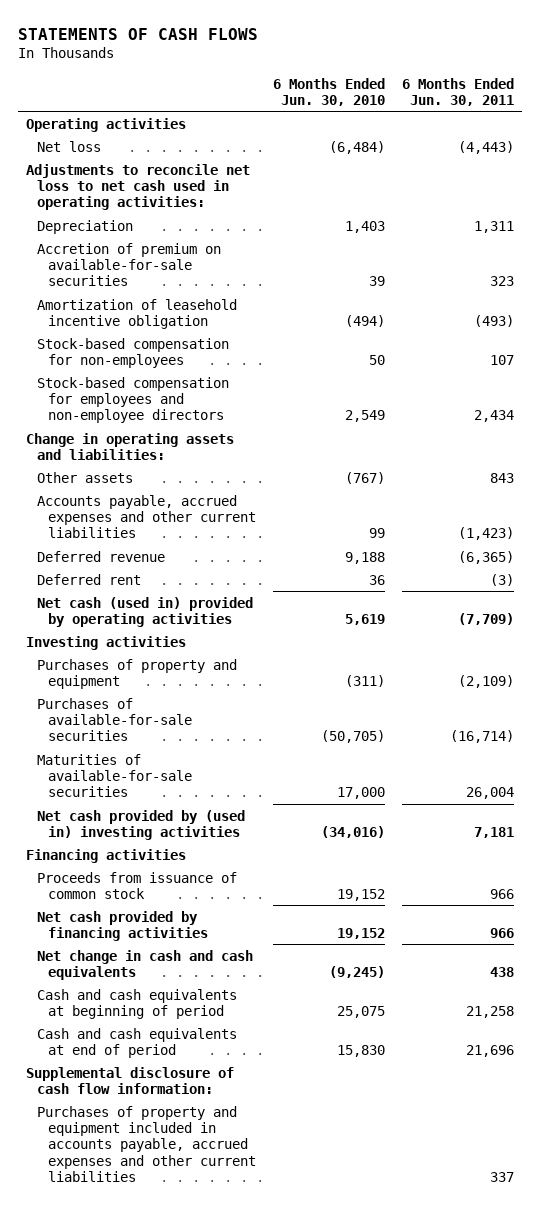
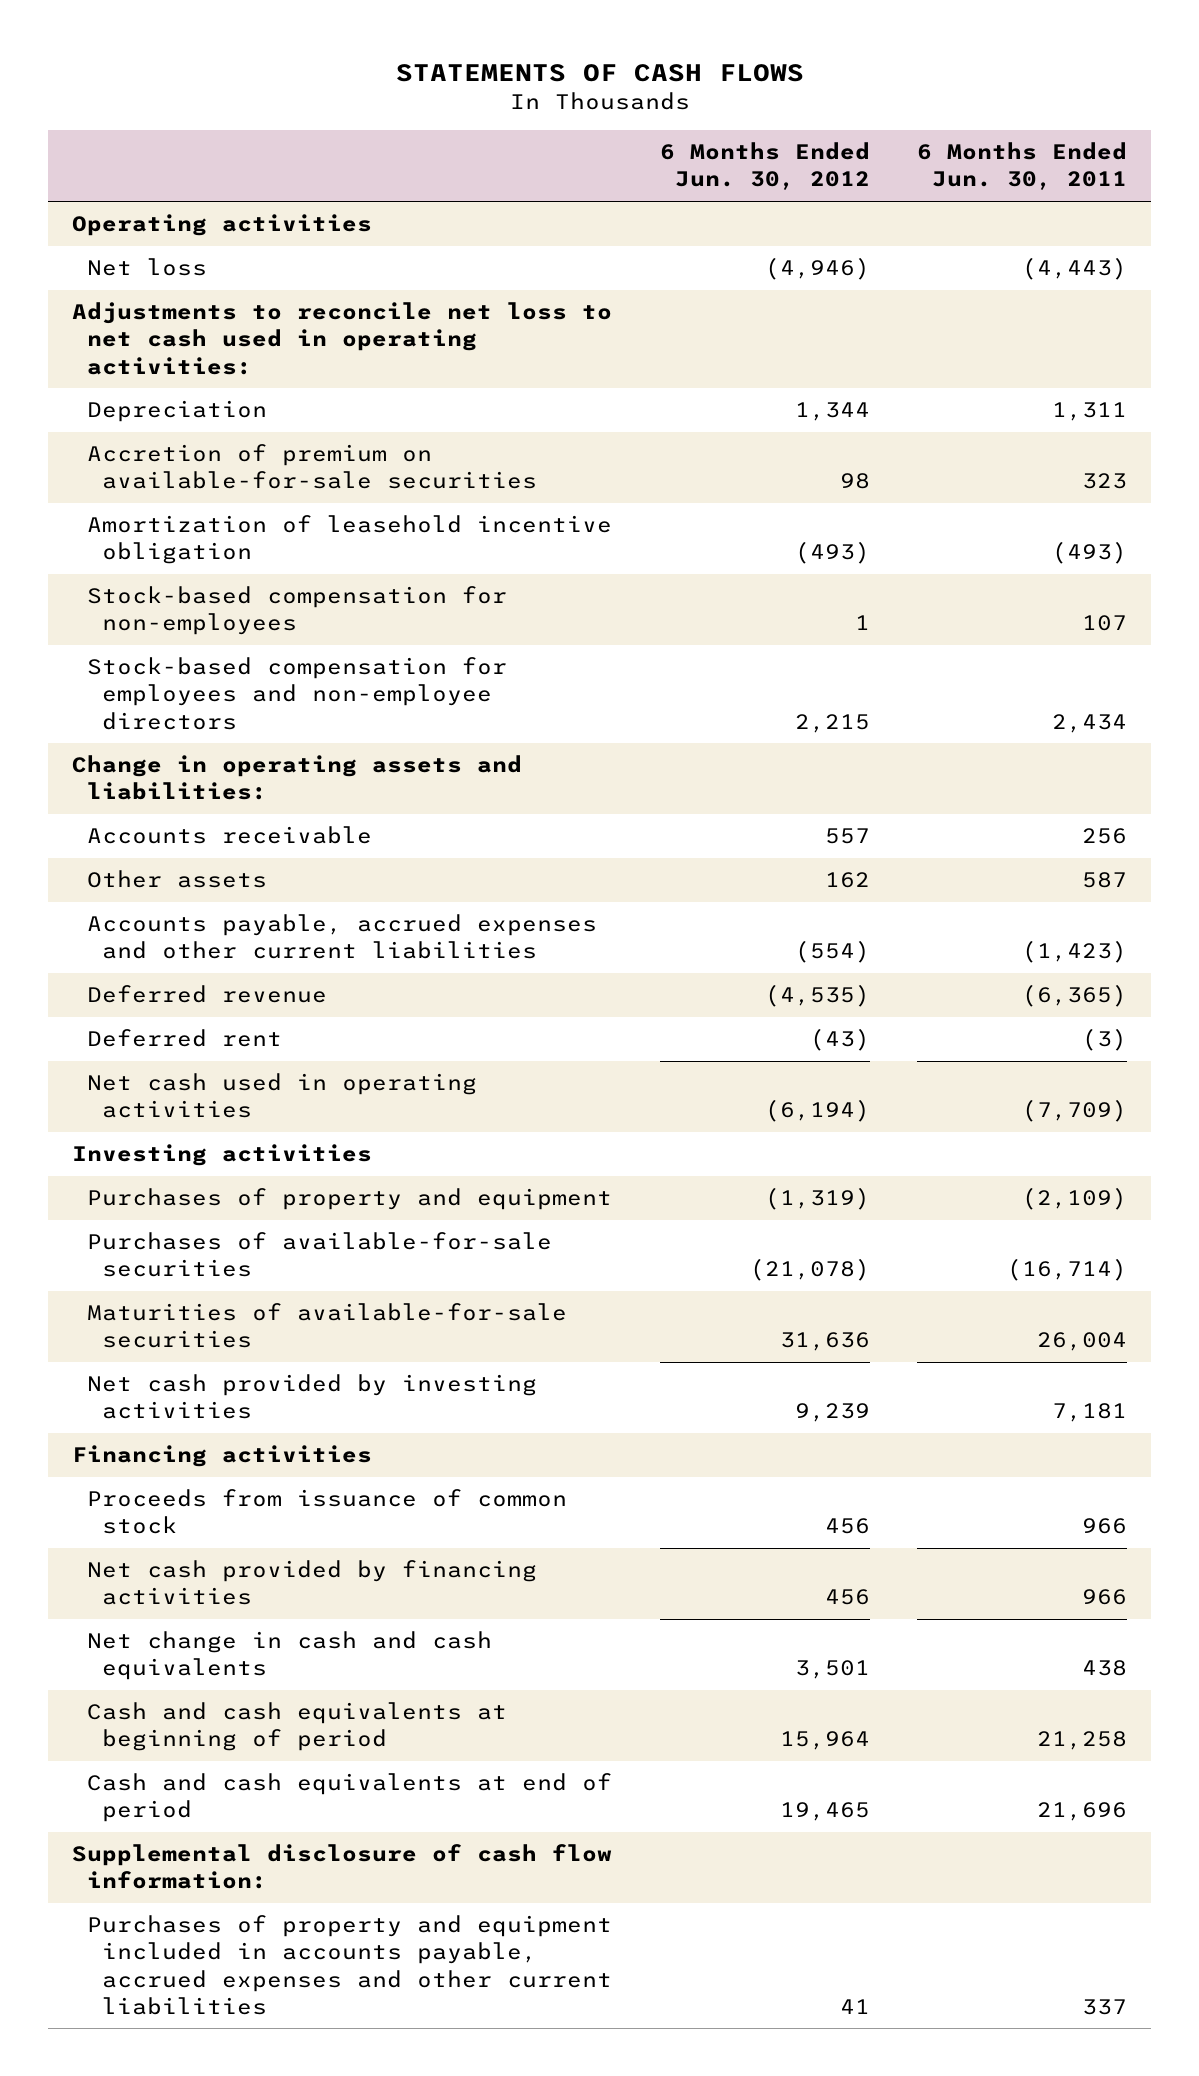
- | 6 Months Ended Jun. 30, 2010 | 6 Months Ended Jun. 30, 2011
+ | 6 Months Ended Jun. 30, 2012 | 6 Months Ended Jun. 30, 2011
- Other assets | (767) | 843
+ Accounts receivable | 557 | 256
+ Other assets | 162 | 587
- Net cash (used in) provided by operating activities | 5,619 | (7,709)
+ Net cash used in operating activities | (6,194) | (7,709)
- Net cash provided by (used in) investing activities | (34,016) | 7,181
+ Net cash provided by investing activities | 9,239 | 7,181

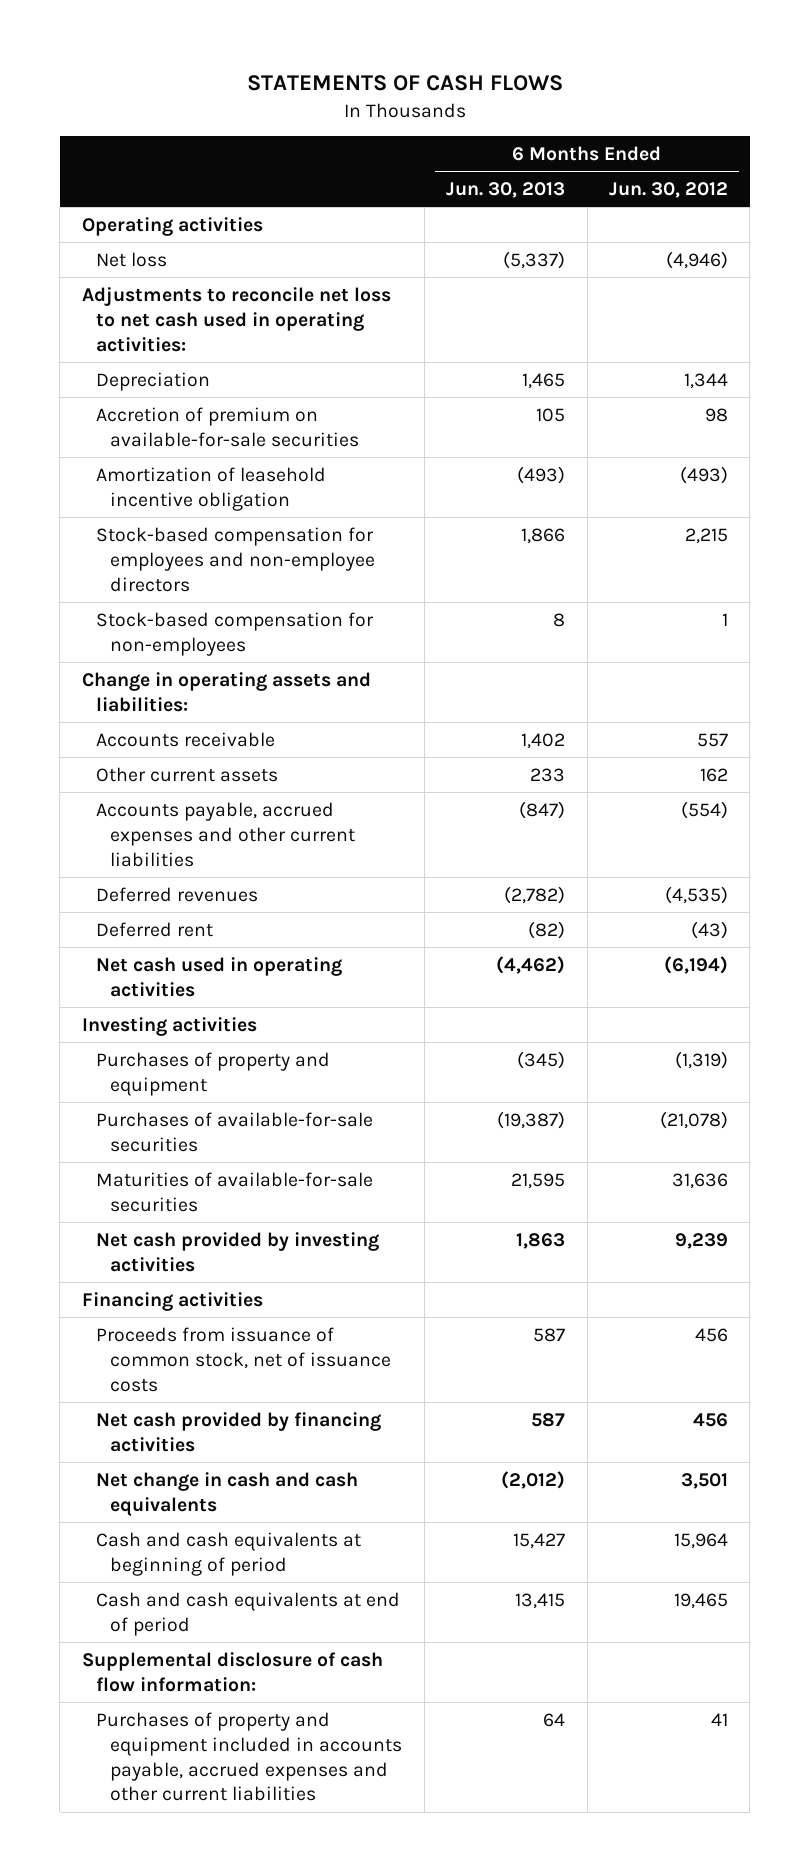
- | 6 Months Ended Jun. 30, 2012 | 6 Months Ended Jun. 30, 2011
+ | 6 Months Ended Jun. 30, 2013 | 6 Months Ended Jun. 30, 2012
moved down: Stock-based compensation for non-employees | 8 | 1
- Other assets | 162 | 587
+ Other current assets | 233 | 162
- Deferred revenue | (4,535) | (6,365)
+ Deferred revenues | (2,782) | (4,535)
- Proceeds from issuance of common stock | 456 | 966
+ Proceeds from issuance of common stock, net of issuance costs | 587 | 456

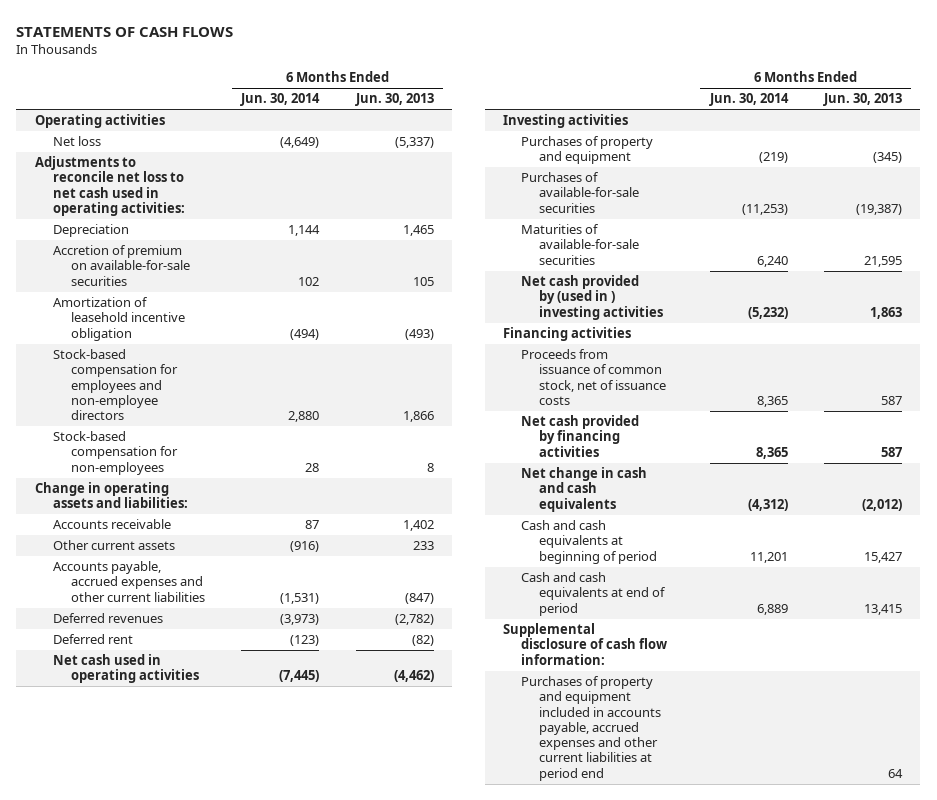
- | 6 Months Ended Jun. 30, 2013 | 6 Months Ended Jun. 30, 2012
+ | 6 Months Ended Jun. 30, 2014 | 6 Months Ended Jun. 30, 2013
- Net cash provided by investing activities | 1,863 | 9,239
+ Net cash provided by (used in ) investing activities | (5,232) | 1,863
- Purchases of property and equipment included in accounts payable, accrued expenses and other current liabilities | 64 | 41
+ Purchases of property and equipment included in accounts payable, accrued expenses and other current liabilities at period end | | 64

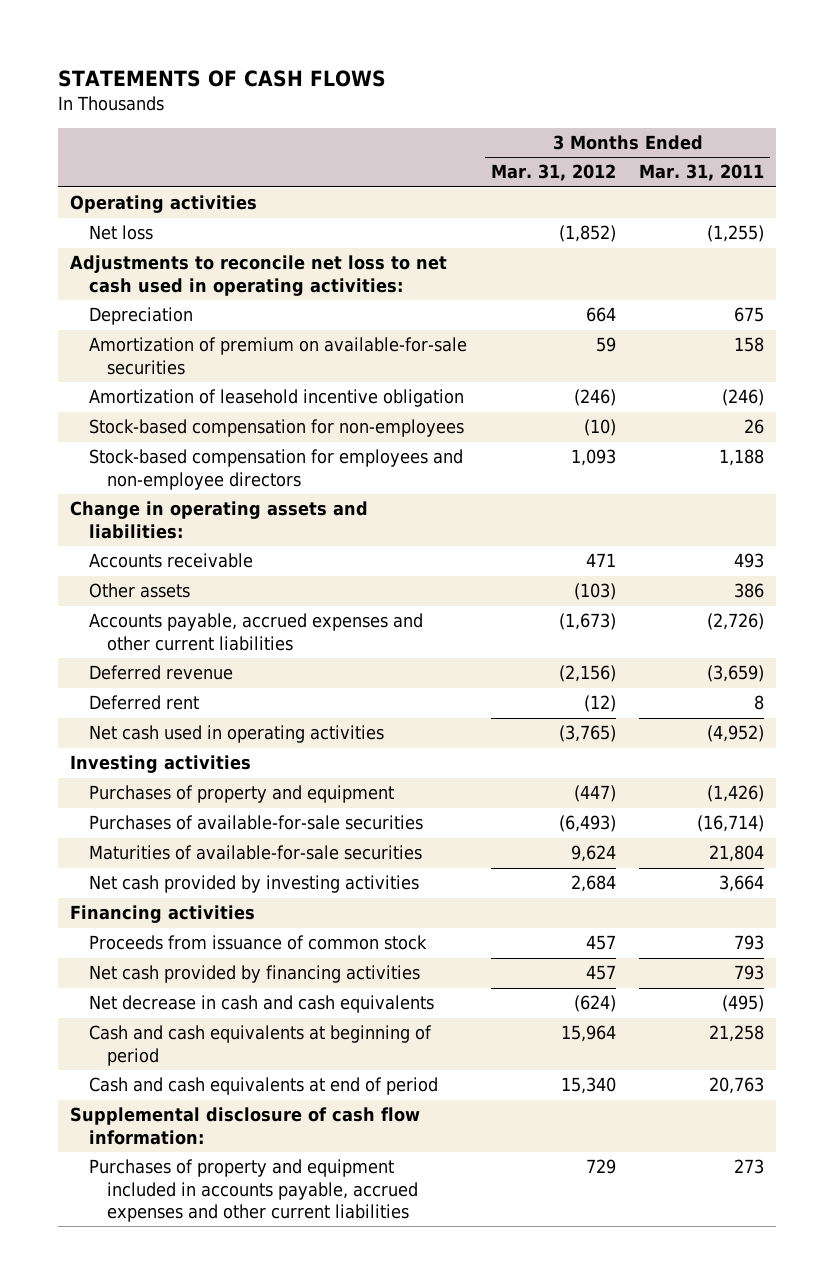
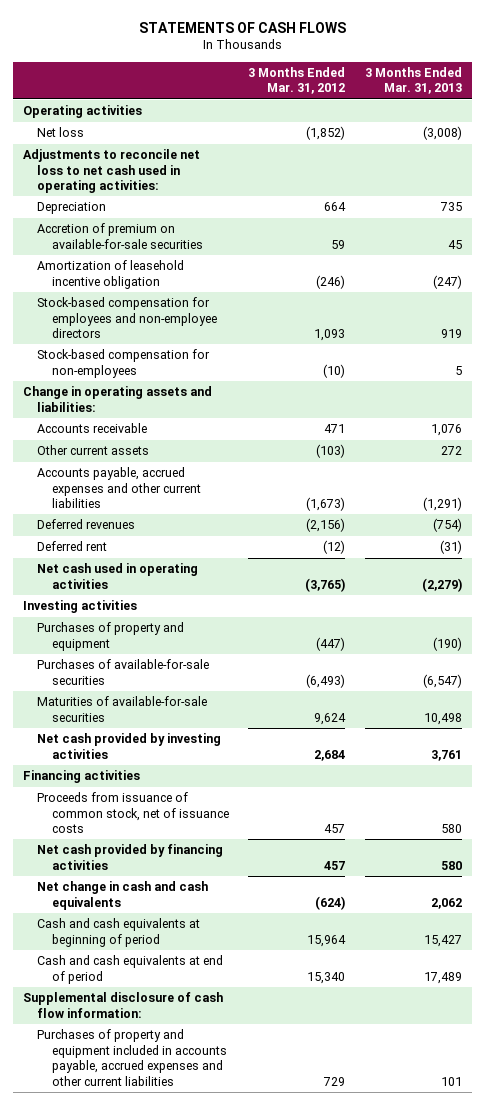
- | 3 Months Ended Mar. 31, 2012 | 3 Months Ended Mar. 31, 2011
+ | 3 Months Ended Mar. 31, 2012 | 3 Months Ended Mar. 31, 2013
- Amortization of premium on available-for-sale securities | 59 | 158
+ Accretion of premium on available-for-sale securities | 59 | 45
moved down: Stock-based compensation for non-employees | (10) | 5
- Other assets | (103) | 386
+ Other current assets | (103) | 272
- Deferred revenue | (2,156) | (3,659)
+ Deferred revenues | (2,156) | (754)
- Proceeds from issuance of common stock | 457 | 793
+ Proceeds from issuance of common stock, net of issuance costs | 457 | 580
- Net decrease in cash and cash equivalents | (624) | (495)
+ Net change in cash and cash equivalents | (624) | 2,062

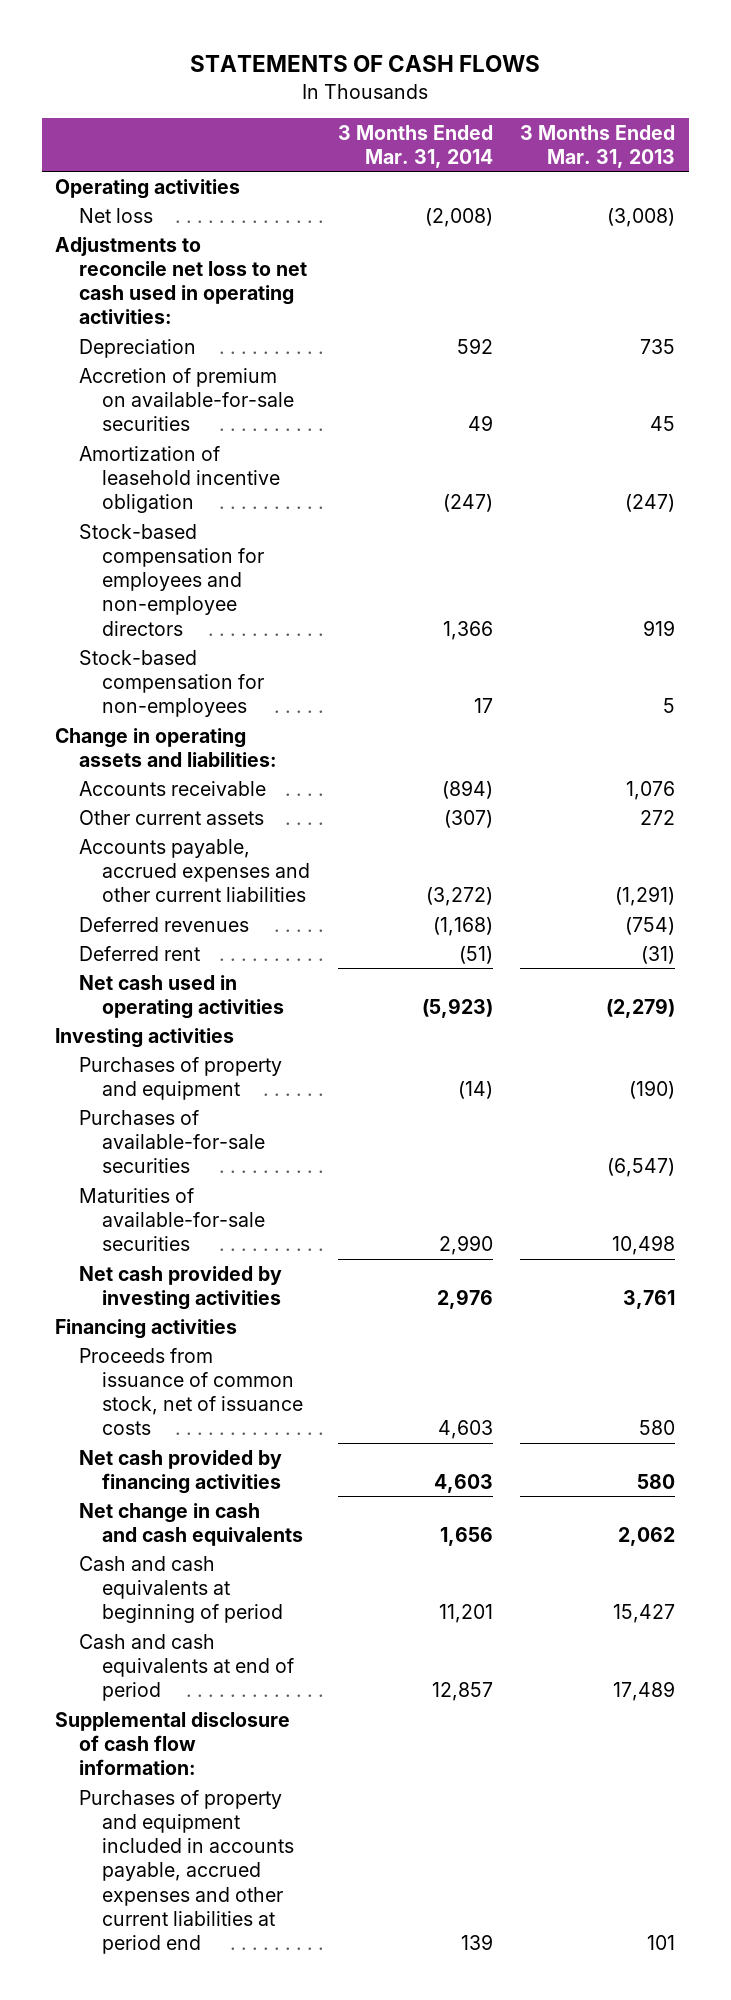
- | 3 Months Ended Mar. 31, 2012 | 3 Months Ended Mar. 31, 2013
+ | 3 Months Ended Mar. 31, 2014 | 3 Months Ended Mar. 31, 2013
- Purchases of property and equipment included in accounts payable, accrued expenses and other current liabilities | 729 | 101
+ Purchases of property and equipment included in accounts payable, accrued expenses and other current liabilities at period end | 139 | 101

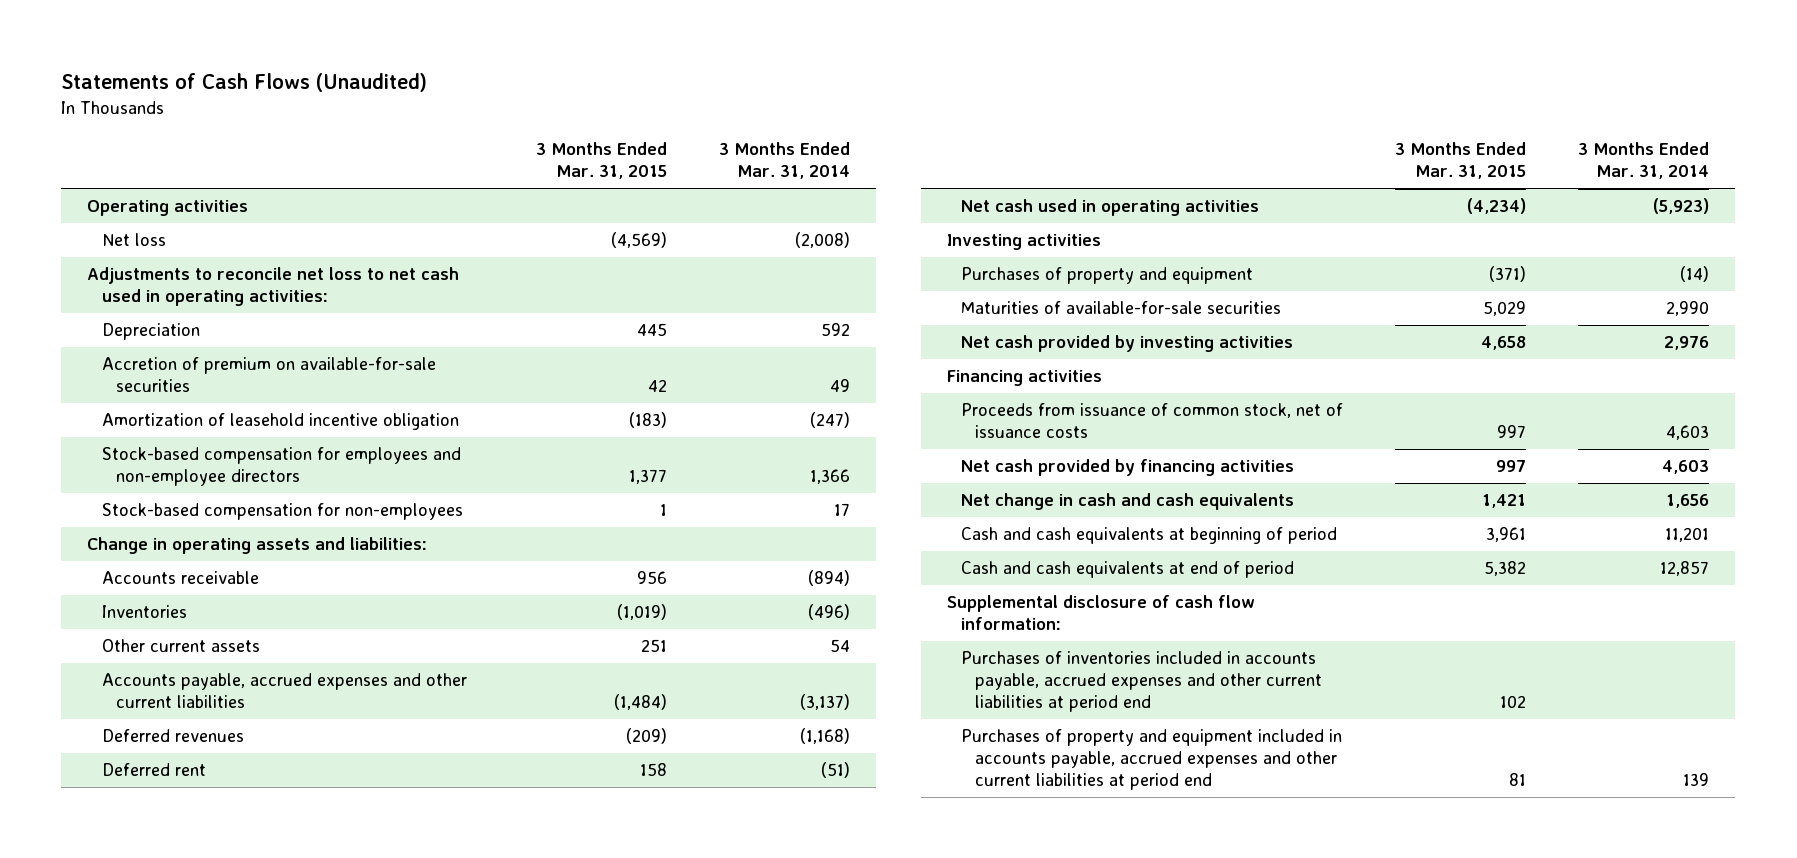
- STATEMENTS OF CASH FLOWS
+ Statements of Cash Flows (Unaudited)
- | 3 Months Ended Mar. 31, 2014 | 3 Months Ended Mar. 31, 2013
+ | 3 Months Ended Mar. 31, 2015 | 3 Months Ended Mar. 31, 2014
- Other current assets | (307) | 272
- Accounts payable, accrued expenses and other current liabilities | (3,272) | (1,291)
+ Inventories | (1,019) | (496)
+ Other current assets | 251 | 54
+ Accounts payable, accrued expenses and other current liabilities | (1,484) | (3,137)
- Purchases of available-for-sale securities | | (6,547)
+ Purchases of inventories included in accounts payable, accrued expenses and other current liabilities at period end | 102 |

